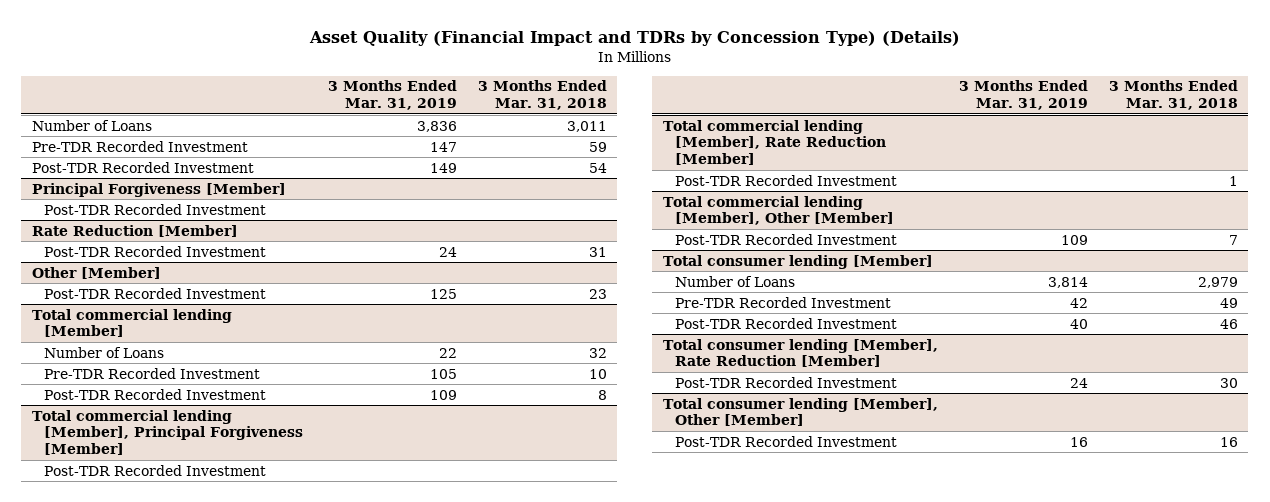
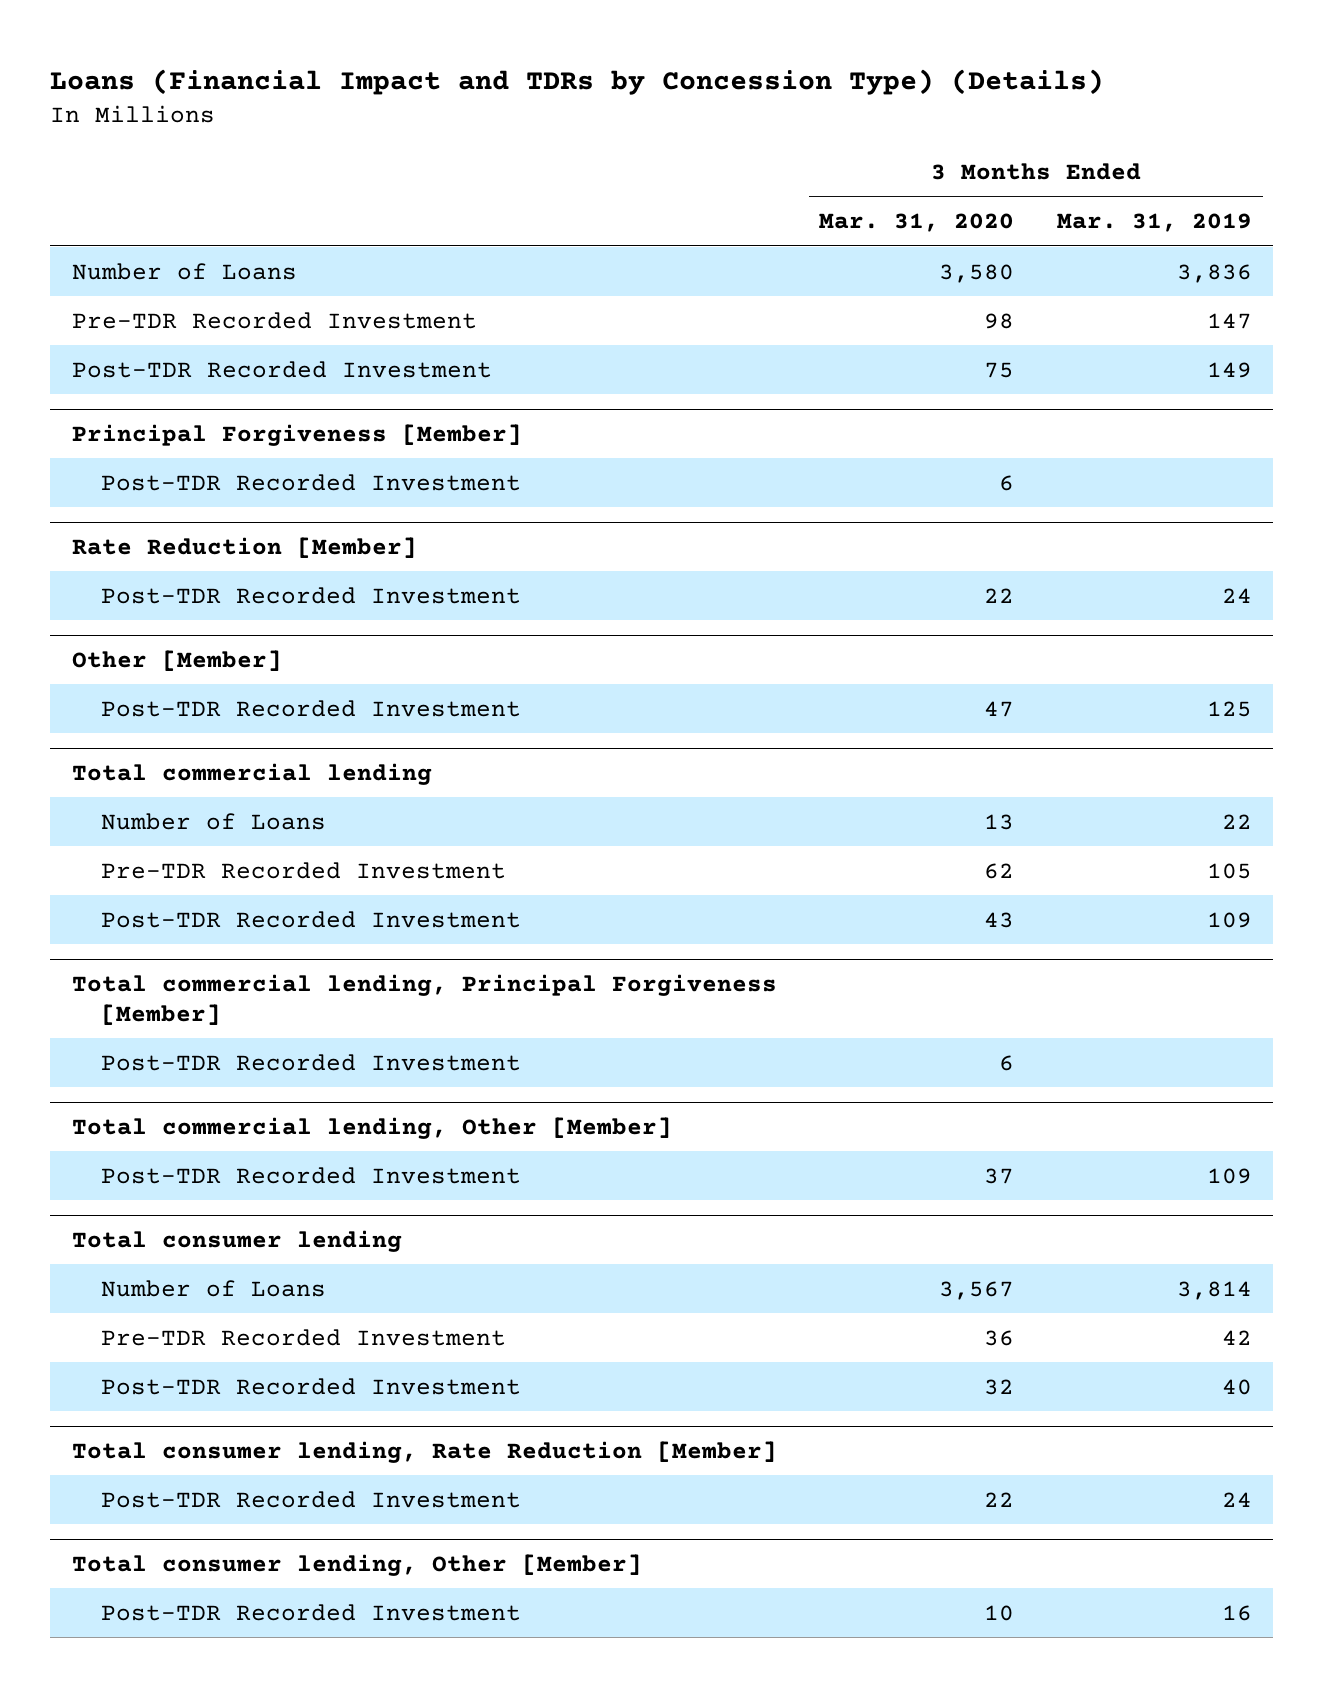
- Asset Quality (Financial Impact and TDRs by Concession Type) (Details)
+ Loans (Financial Impact and TDRs by Concession Type) (Details)
- | 3 Months Ended Mar. 31, 2019 | 3 Months Ended Mar. 31, 2018
+ | 3 Months Ended Mar. 31, 2020 | 3 Months Ended Mar. 31, 2019
- Total commercial lending [Member]
+ Total commercial lending
- Total commercial lending [Member], Principal Forgiveness [Member]
- Post-TDR Recorded Investment
- Total commercial lending [Member], Rate Reduction [Member]
+ Total commercial lending, Principal Forgiveness [Member]
- Total commercial lending [Member], Other [Member]
+ Total commercial lending, Other [Member]
- Total consumer lending [Member]
+ Total consumer lending
- Total consumer lending [Member], Rate Reduction [Member]
+ Total consumer lending, Rate Reduction [Member]
- Total consumer lending [Member], Other [Member]
+ Total consumer lending, Other [Member]

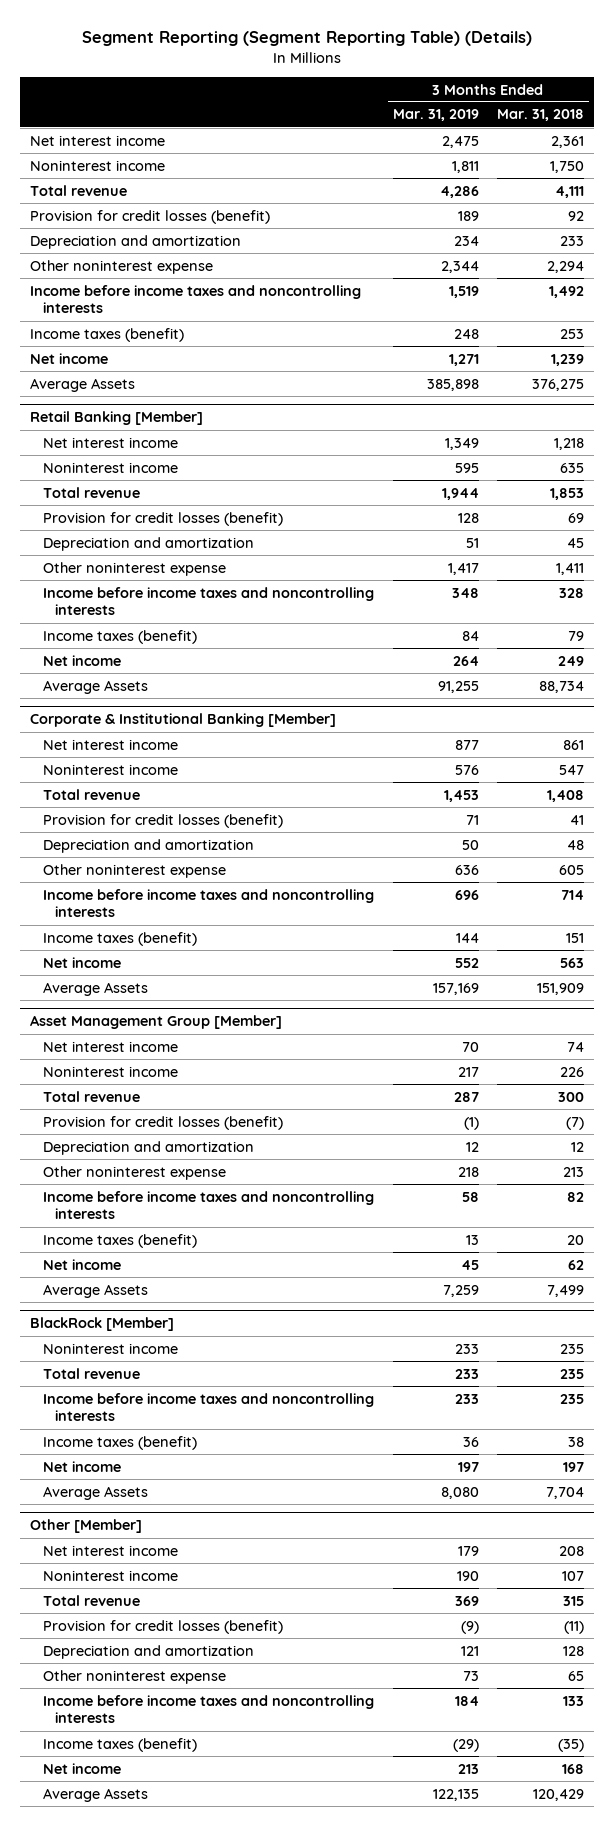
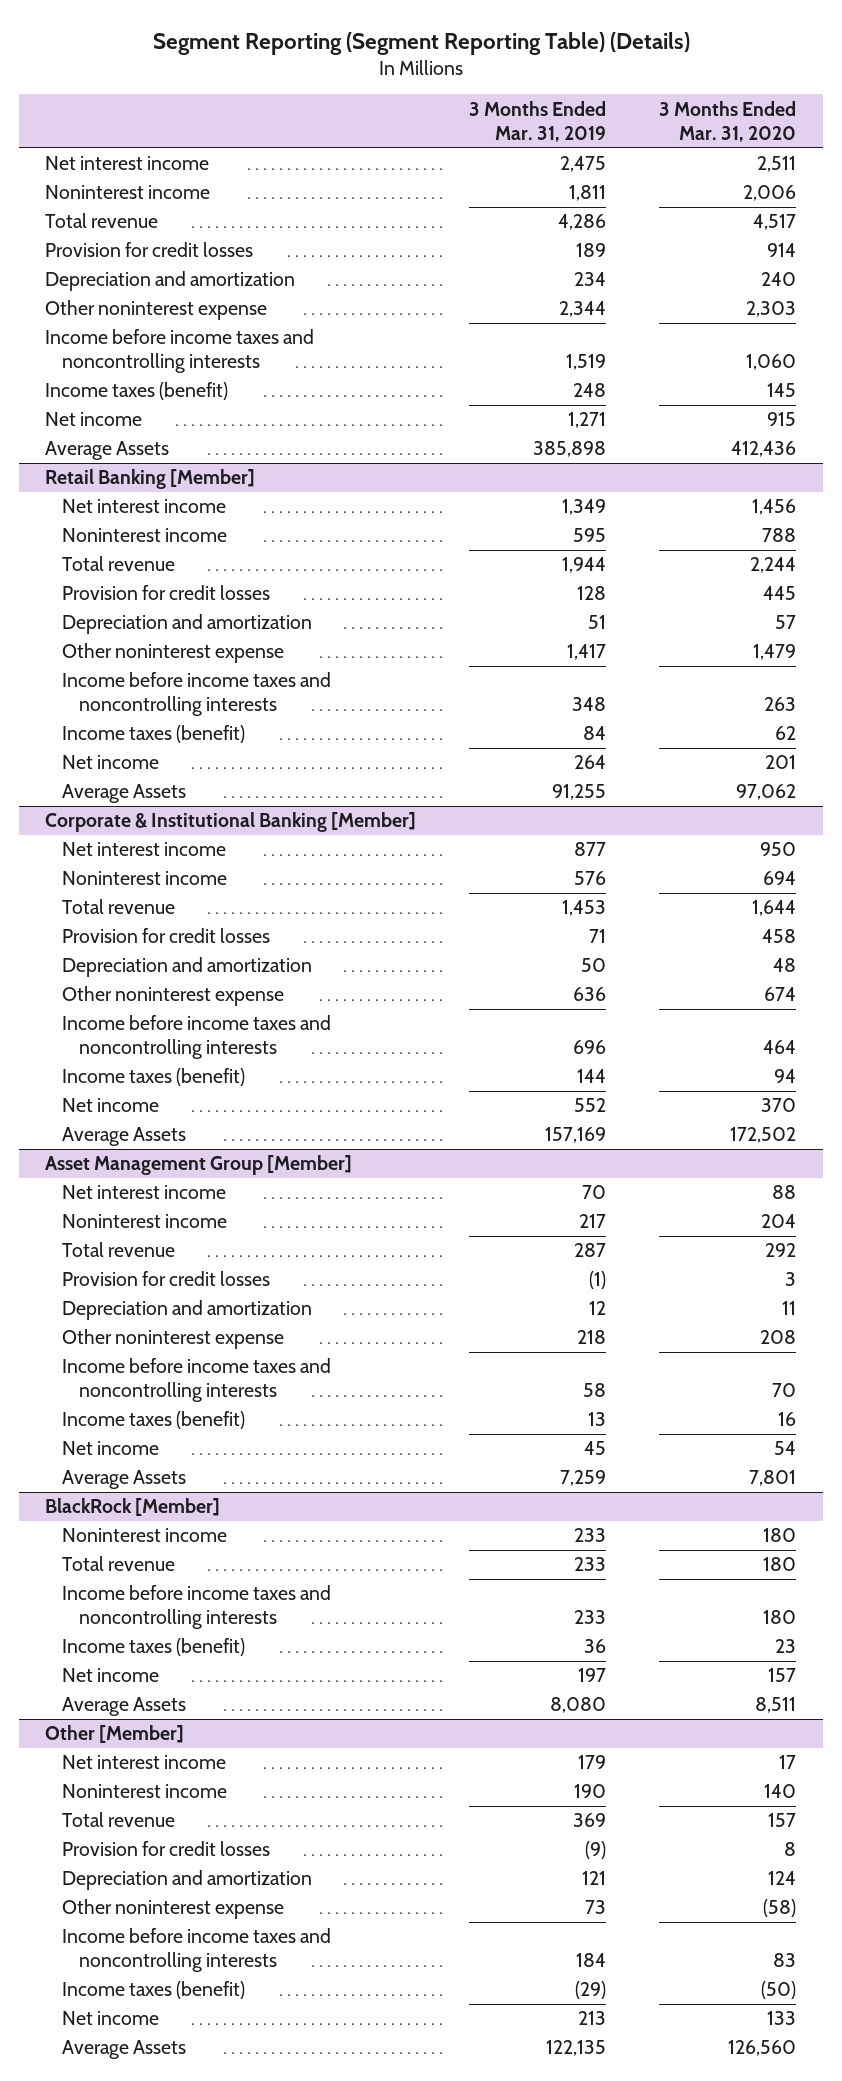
- | 3 Months Ended Mar. 31, 2019 | 3 Months Ended Mar. 31, 2018
+ | 3 Months Ended Mar. 31, 2019 | 3 Months Ended Mar. 31, 2020
- Provision for credit losses (benefit) | 189 | 92
+ Provision for credit losses | 189 | 914
@ Retail Banking [Member]
- Provision for credit losses (benefit) | 128 | 69
+ Provision for credit losses | 128 | 445
@ Corporate & Institutional Banking [Member]
- Provision for credit losses (benefit) | 71 | 41
+ Provision for credit losses | 71 | 458
@ Asset Management Group [Member]
- Provision for credit losses (benefit) | (1) | (7)
+ Provision for credit losses | (1) | 3
@ Other [Member]
- Provision for credit losses (benefit) | (9) | (11)
+ Provision for credit losses | (9) | 8

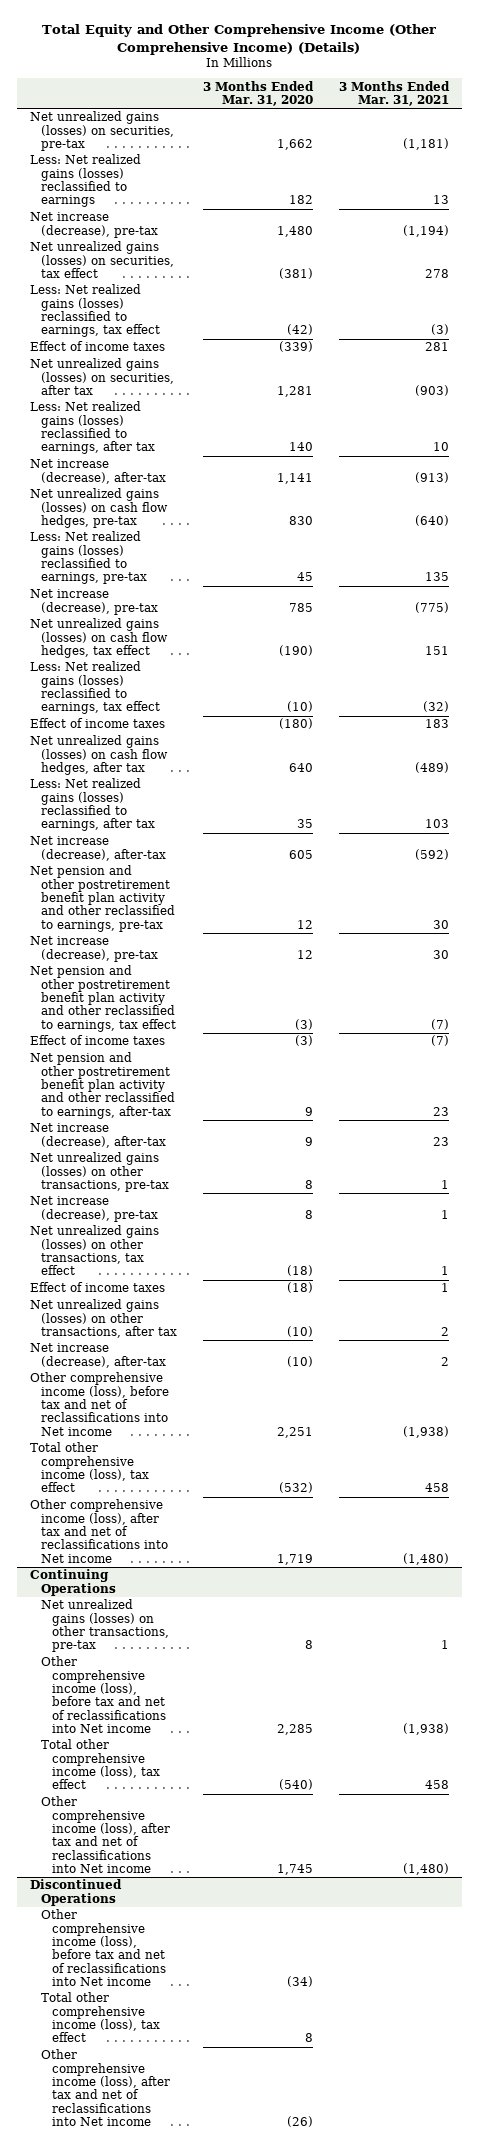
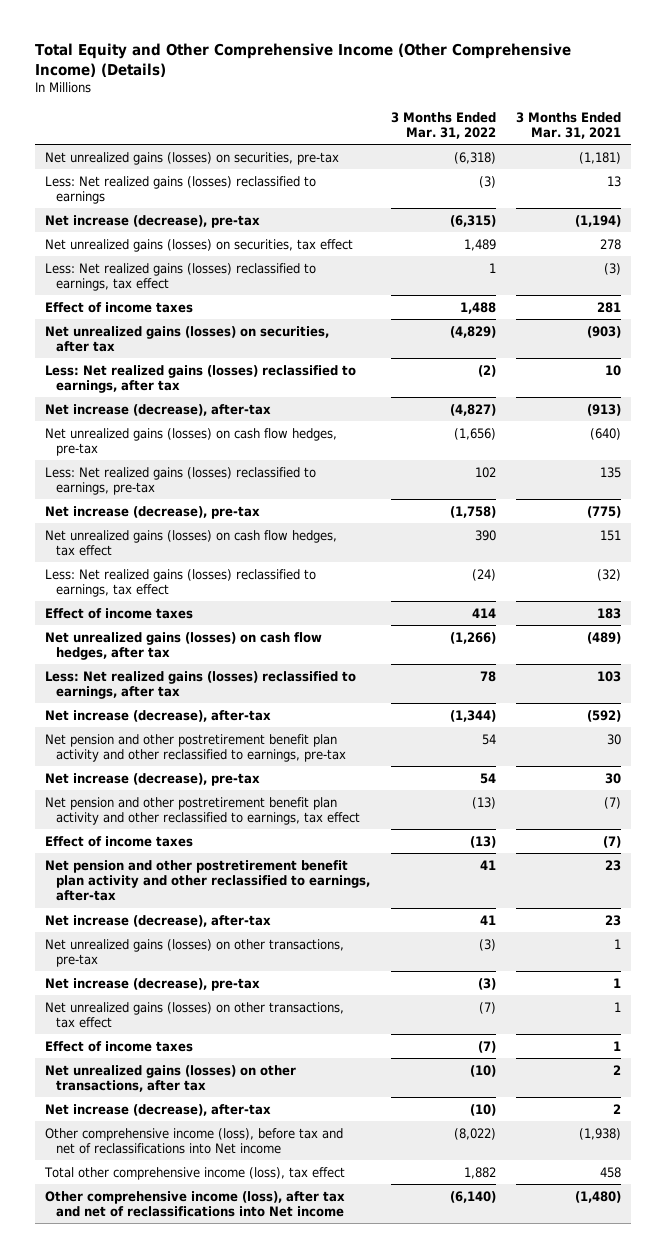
- | 3 Months Ended Mar. 31, 2020 | 3 Months Ended Mar. 31, 2021
+ | 3 Months Ended Mar. 31, 2022 | 3 Months Ended Mar. 31, 2021
- Continuing Operations
- Net unrealized gains (losses) on other transactions, pre-tax | 8 | 1
- Other comprehensive income (loss), before tax and net of reclassifications into Net income | 2,285 | (1,938)
- Total other comprehensive income (loss), tax effect | (540) | 458
- Other comprehensive income (loss), after tax and net of reclassifications into Net income | 1,745 | (1,480)
- Discontinued Operations
- Other comprehensive income (loss), before tax and net of reclassifications into Net income | (34) |
- Total other comprehensive income (loss), tax effect | 8 |
- Other comprehensive income (loss), after tax and net of reclassifications into Net income | (26) |

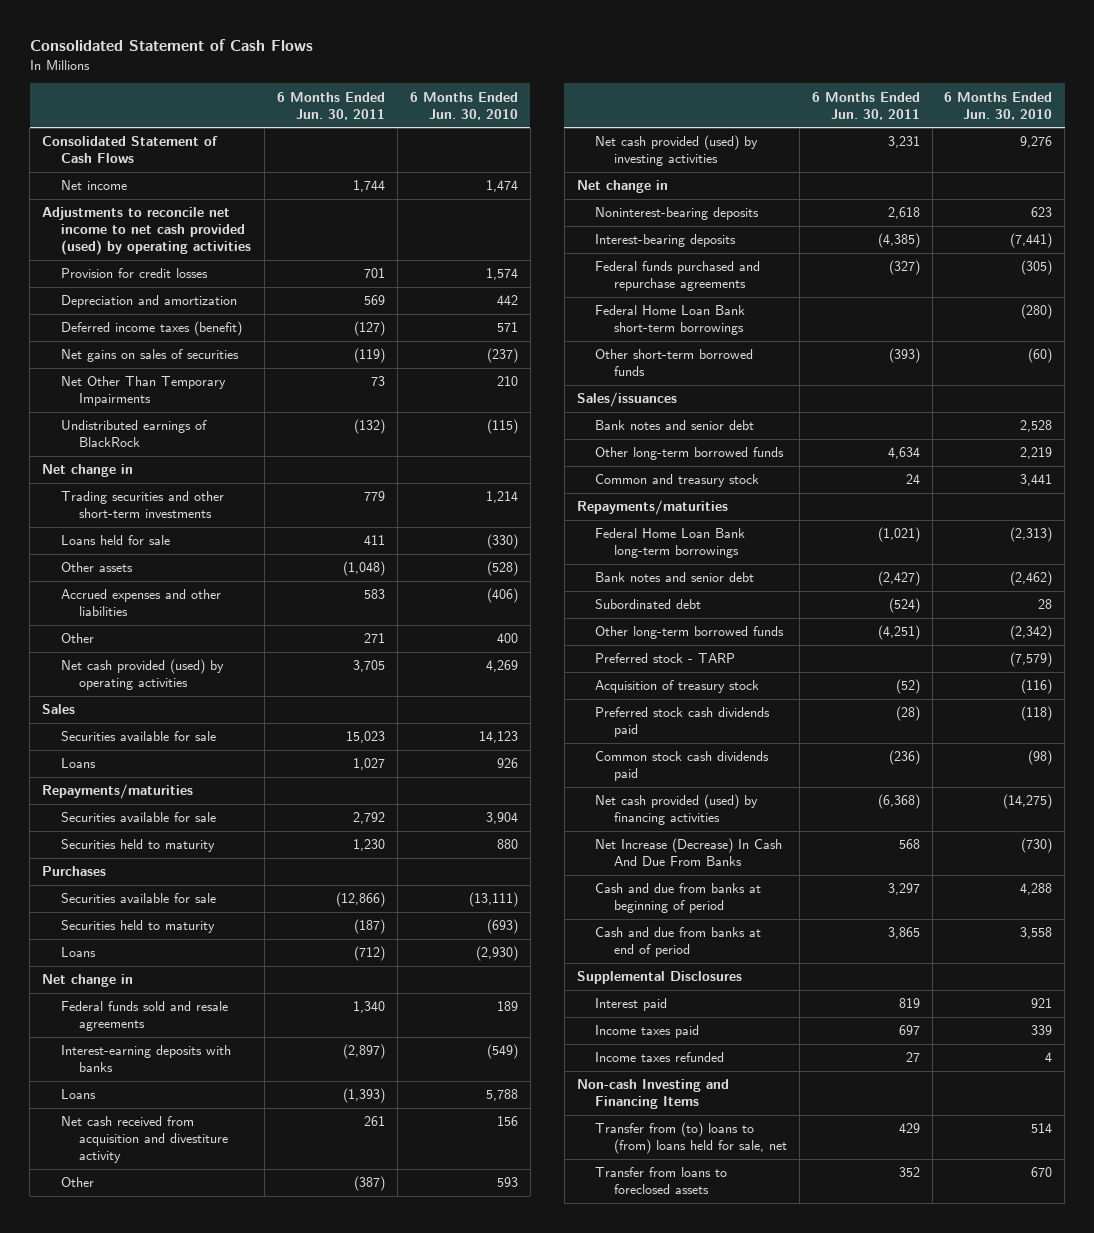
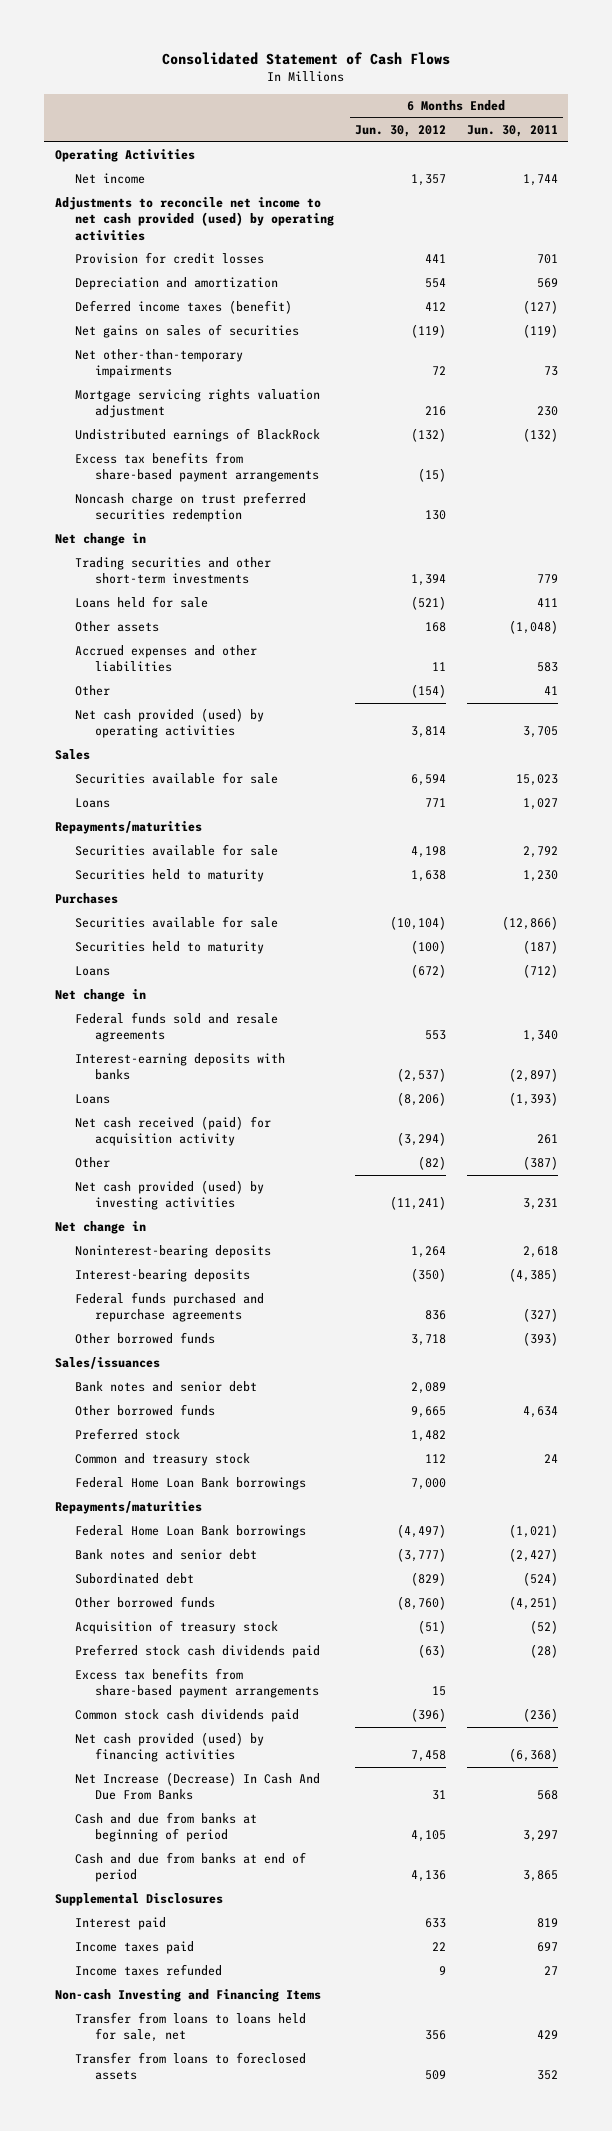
- | 6 Months Ended Jun. 30, 2011 | 6 Months Ended Jun. 30, 2010
+ | 6 Months Ended Jun. 30, 2012 | 6 Months Ended Jun. 30, 2011
- Consolidated Statement of Cash Flows
+ Operating Activities
- Net Other Than Temporary Impairments | 73 | 210
+ Net other-than-temporary impairments | 72 | 73
+ Mortgage servicing rights valuation adjustment | 216 | 230
+ Excess tax benefits from share-based payment arrangements | (15) |
+ Noncash charge on trust preferred securities redemption | 130 |
- Other | 271 | 400
+ Other | (154) | 41
- Net cash received from acquisition and divestiture activity | 261 | 156
+ Net cash received (paid) for acquisition activity | (3,294) | 261
- Federal Home Loan Bank short-term borrowings | | (280)
- Other short-term borrowed funds | (393) | (60)
+ Other borrowed funds | 3,718 | (393)
- Other long-term borrowed funds | 4,634 | 2,219
+ Other borrowed funds | 9,665 | 4,634
+ Preferred stock | 1,482 |
+ Federal Home Loan Bank borrowings | 7,000 |
- Federal Home Loan Bank long-term borrowings | (1,021) | (2,313)
+ Federal Home Loan Bank borrowings | (4,497) | (1,021)
- Other long-term borrowed funds | (4,251) | (2,342)
- Preferred stock - TARP | | (7,579)
+ Other borrowed funds | (8,760) | (4,251)
+ Excess tax benefits from share-based payment arrangements | 15 |
- Transfer from (to) loans to (from) loans held for sale, net | 429 | 514
+ Transfer from loans to loans held for sale, net | 356 | 429

